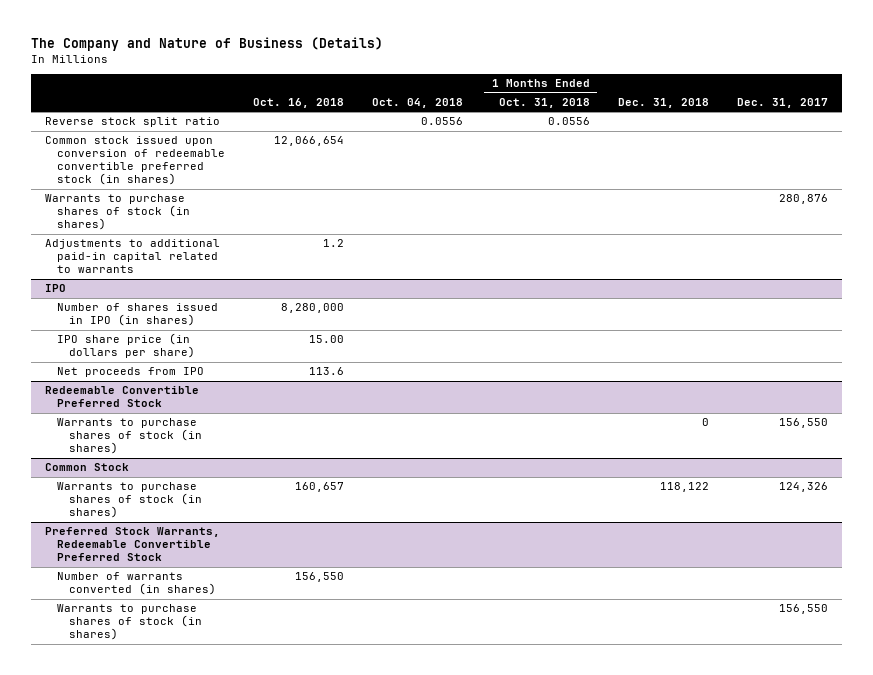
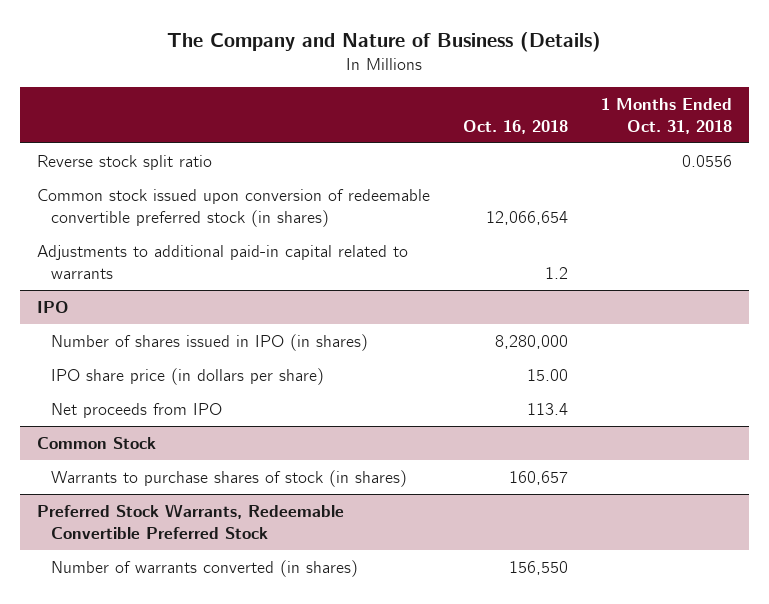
- | Oct. 16, 2018 | Oct. 04, 2018 | 1 Months Ended Oct. 31, 2018 | Dec. 31, 2018 | Dec. 31, 2017
+ | Oct. 16, 2018 | 1 Months Ended Oct. 31, 2018
- Warrants to purchase shares of stock (in shares) | | | | | 280,876
@ IPO
- Net proceeds from IPO | 113.6 | | | |
- Redeemable Convertible Preferred Stock
- Warrants to purchase shares of stock (in shares) | | | | 0 | 156,550
@ IPO
+ Net proceeds from IPO | 113.4 |
@ Preferred Stock Warrants, Redeemable Convertible Preferred Stock
- Warrants to purchase shares of stock (in shares) | | | | | 156,550

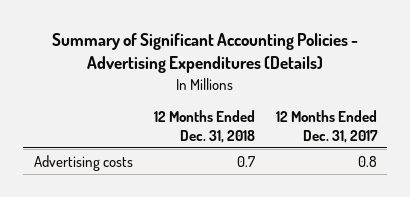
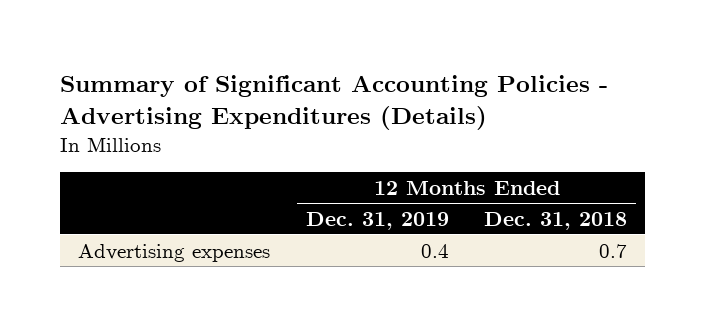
- | 12 Months Ended Dec. 31, 2018 | 12 Months Ended Dec. 31, 2017
+ | 12 Months Ended Dec. 31, 2019 | 12 Months Ended Dec. 31, 2018
- Advertising costs | 0.7 | 0.8
+ Advertising expenses | 0.4 | 0.7

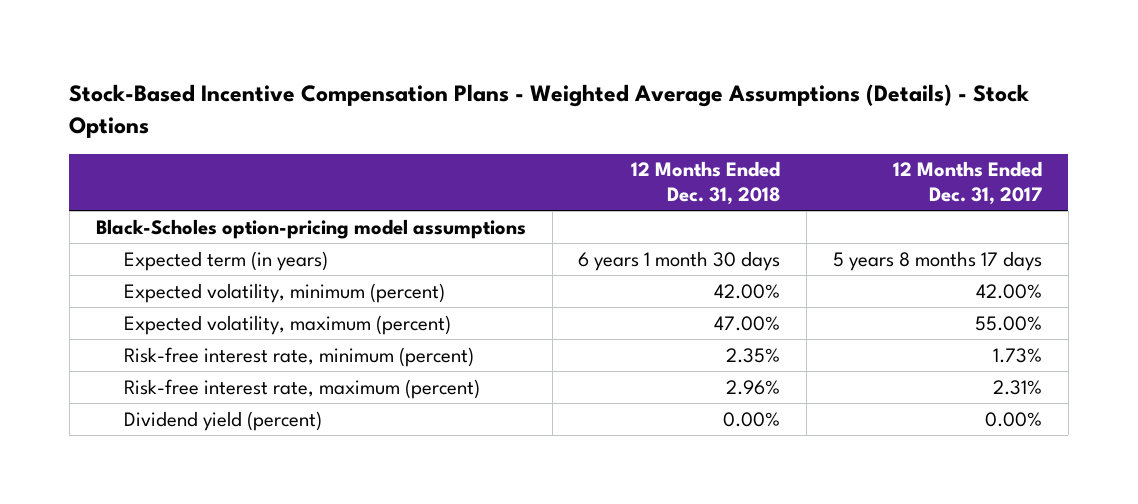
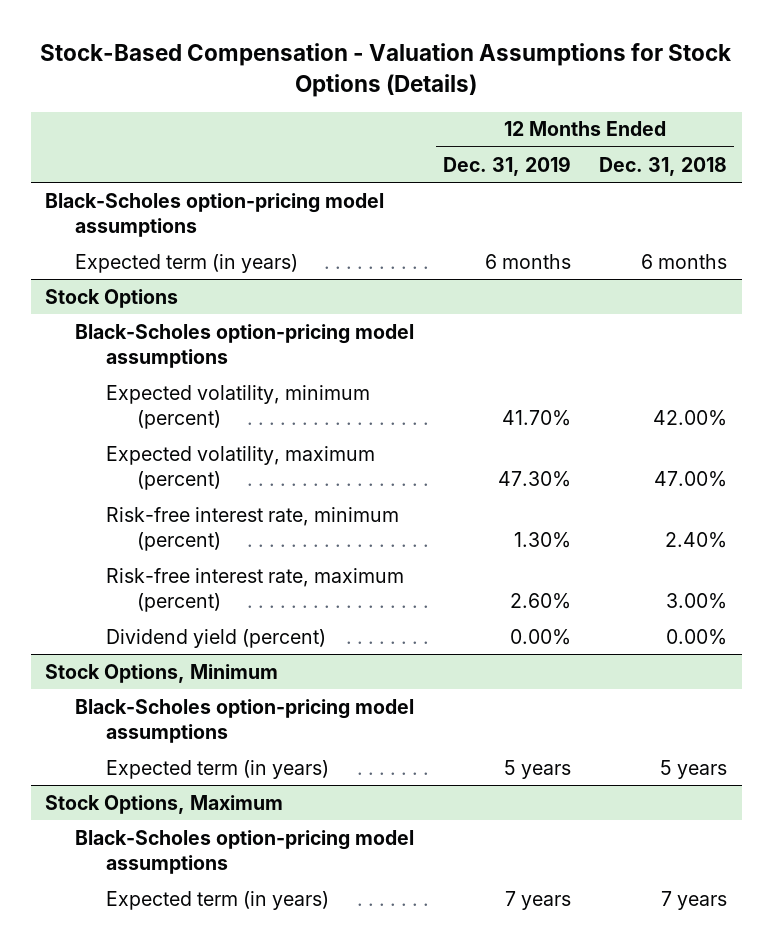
- Stock-Based Incentive Compensation Plans - Weighted Average Assumptions (Details) - Stock Options
+ Stock-Based Compensation - Valuation Assumptions for Stock Options (Details)
- | 12 Months Ended Dec. 31, 2018 | 12 Months Ended Dec. 31, 2017
+ | 12 Months Ended Dec. 31, 2019 | 12 Months Ended Dec. 31, 2018
- Expected term (in years) | 6 years 1 month 30 days | 5 years 8 months 17 days
+ Expected term (in years) | 6 months | 6 months
+ Stock Options
+ Black-Scholes option-pricing model assumptions
- Risk-free interest rate, minimum (percent) | 2.35% | 1.73%
- Risk-free interest rate, maximum (percent) | 2.96% | 2.31%
+ Risk-free interest rate, minimum (percent) | 1.30% | 2.40%
+ Risk-free interest rate, maximum (percent) | 2.60% | 3.00%
+ Stock Options, Minimum
+ Black-Scholes option-pricing model assumptions
+ Expected term (in years) | 5 years | 5 years
+ Stock Options, Maximum
+ Black-Scholes option-pricing model assumptions
+ Expected term (in years) | 7 years | 7 years

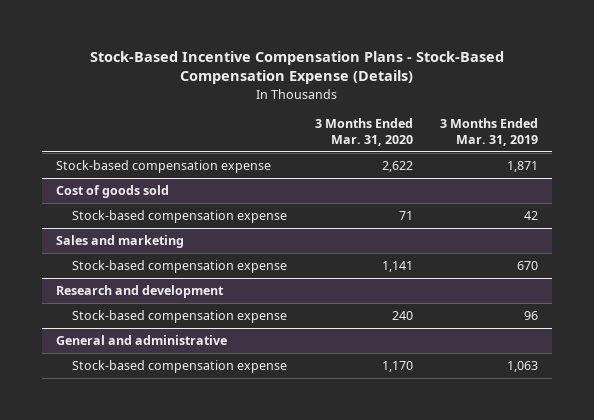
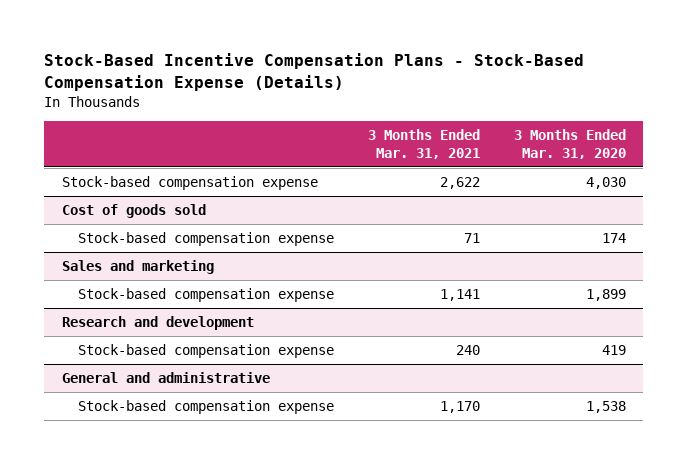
- | 3 Months Ended Mar. 31, 2020 | 3 Months Ended Mar. 31, 2019
+ | 3 Months Ended Mar. 31, 2021 | 3 Months Ended Mar. 31, 2020
- Stock-based compensation expense | 2,622 | 1,871
+ Stock-based compensation expense | 2,622 | 4,030
@ Cost of goods sold
- Stock-based compensation expense | 71 | 42
+ Stock-based compensation expense | 71 | 174
@ Sales and marketing
- Stock-based compensation expense | 1,141 | 670
+ Stock-based compensation expense | 1,141 | 1,899
@ Research and development
- Stock-based compensation expense | 240 | 96
+ Stock-based compensation expense | 240 | 419
@ General and administrative
- Stock-based compensation expense | 1,170 | 1,063
+ Stock-based compensation expense | 1,170 | 1,538

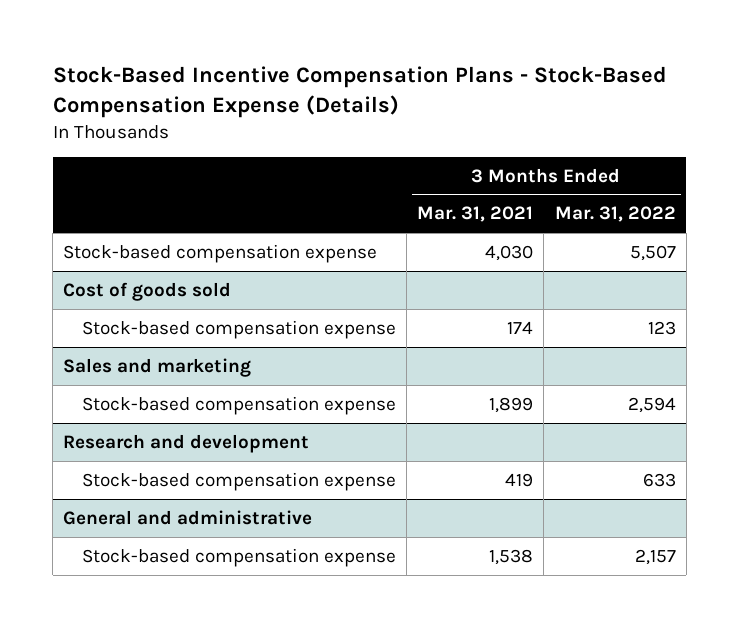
- | 3 Months Ended Mar. 31, 2021 | 3 Months Ended Mar. 31, 2020
+ | 3 Months Ended Mar. 31, 2021 | 3 Months Ended Mar. 31, 2022
- Stock-based compensation expense | 2,622 | 4,030
+ Stock-based compensation expense | 4,030 | 5,507
@ Cost of goods sold
- Stock-based compensation expense | 71 | 174
+ Stock-based compensation expense | 174 | 123
@ Sales and marketing
- Stock-based compensation expense | 1,141 | 1,899
+ Stock-based compensation expense | 1,899 | 2,594
@ Research and development
- Stock-based compensation expense | 240 | 419
+ Stock-based compensation expense | 419 | 633
@ General and administrative
- Stock-based compensation expense | 1,170 | 1,538
+ Stock-based compensation expense | 1,538 | 2,157

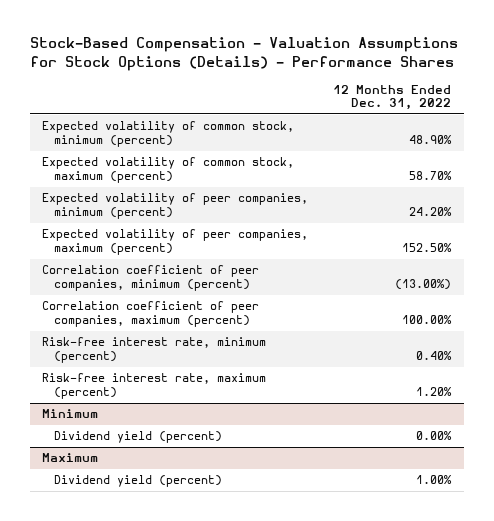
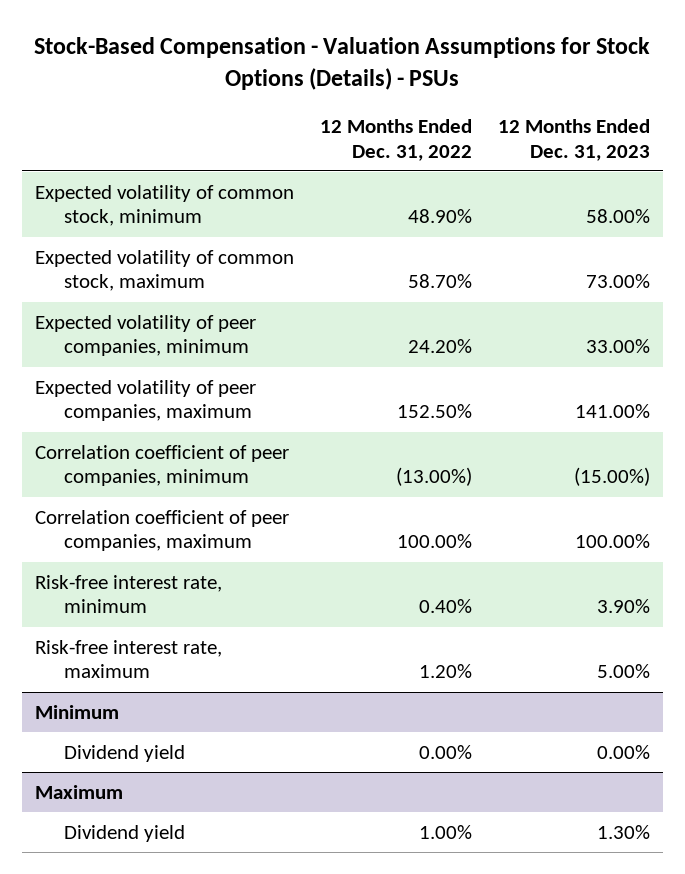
- Stock-Based Compensation - Valuation Assumptions for Stock Options (Details) - Performance Shares
+ Stock-Based Compensation - Valuation Assumptions for Stock Options (Details) - PSUs
- | 12 Months Ended Dec. 31, 2022
+ | 12 Months Ended Dec. 31, 2022 | 12 Months Ended Dec. 31, 2023
- Expected volatility of common stock, minimum (percent) | 48.90%
- Expected volatility of common stock, maximum (percent) | 58.70%
- Expected volatility of peer companies, minimum (percent) | 24.20%
- Expected volatility of peer companies, maximum (percent) | 152.50%
- Correlation coefficient of peer companies, minimum (percent) | (13.00%)
- Correlation coefficient of peer companies, maximum (percent) | 100.00%
- Risk-free interest rate, minimum (percent) | 0.40%
- Risk-free interest rate, maximum (percent) | 1.20%
+ Expected volatility of common stock, minimum | 48.90% | 58.00%
+ Expected volatility of common stock, maximum | 58.70% | 73.00%
+ Expected volatility of peer companies, minimum | 24.20% | 33.00%
+ Expected volatility of peer companies, maximum | 152.50% | 141.00%
+ Correlation coefficient of peer companies, minimum | (13.00%) | (15.00%)
+ Correlation coefficient of peer companies, maximum | 100.00% | 100.00%
+ Risk-free interest rate, minimum | 0.40% | 3.90%
+ Risk-free interest rate, maximum | 1.20% | 5.00%
@ Minimum
- Dividend yield (percent) | 0.00%
+ Dividend yield | 0.00% | 0.00%
@ Maximum
- Dividend yield (percent) | 1.00%
+ Dividend yield | 1.00% | 1.30%

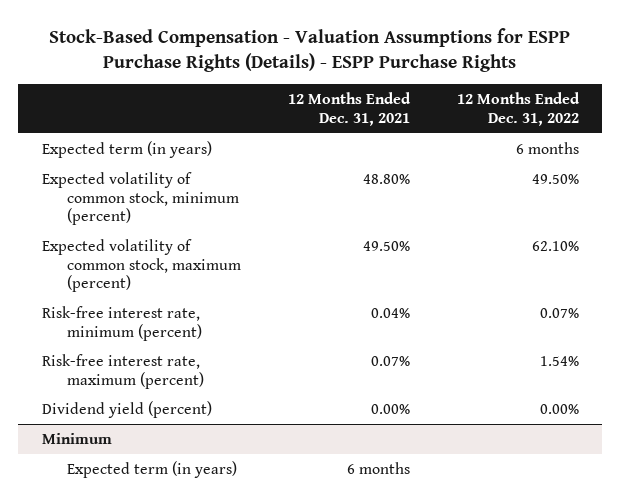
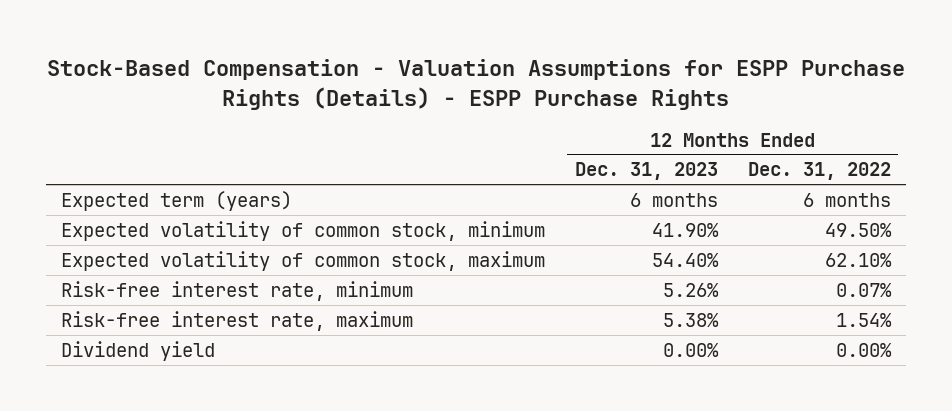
- | 12 Months Ended Dec. 31, 2021 | 12 Months Ended Dec. 31, 2022
+ | 12 Months Ended Dec. 31, 2023 | 12 Months Ended Dec. 31, 2022
- Expected term (in years) | | 6 months
- Expected volatility of common stock, minimum (percent) | 48.80% | 49.50%
- Expected volatility of common stock, maximum (percent) | 49.50% | 62.10%
- Risk-free interest rate, minimum (percent) | 0.04% | 0.07%
- Risk-free interest rate, maximum (percent) | 0.07% | 1.54%
- Dividend yield (percent) | 0.00% | 0.00%
- Minimum
- Expected term (in years) | 6 months |
+ Expected term (years) | 6 months | 6 months
+ Expected volatility of common stock, minimum | 41.90% | 49.50%
+ Expected volatility of common stock, maximum | 54.40% | 62.10%
+ Risk-free interest rate, minimum | 5.26% | 0.07%
+ Risk-free interest rate, maximum | 5.38% | 1.54%
+ Dividend yield | 0.00% | 0.00%

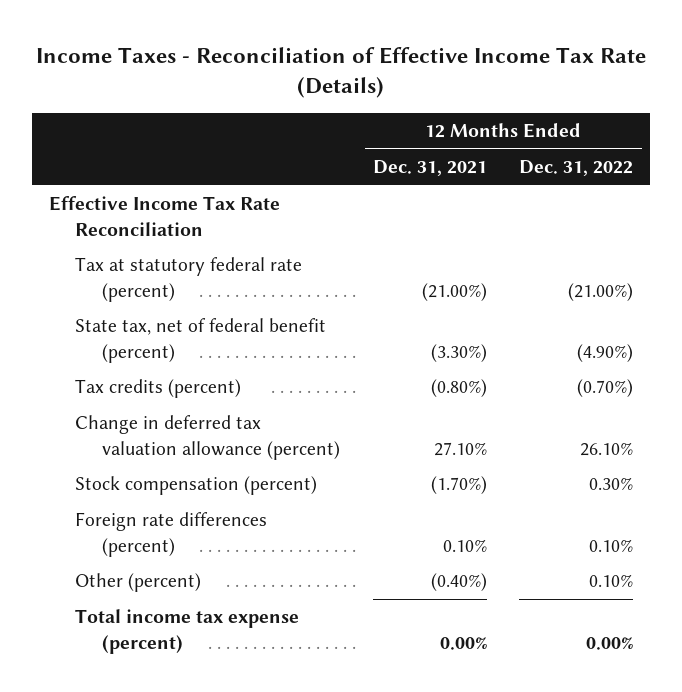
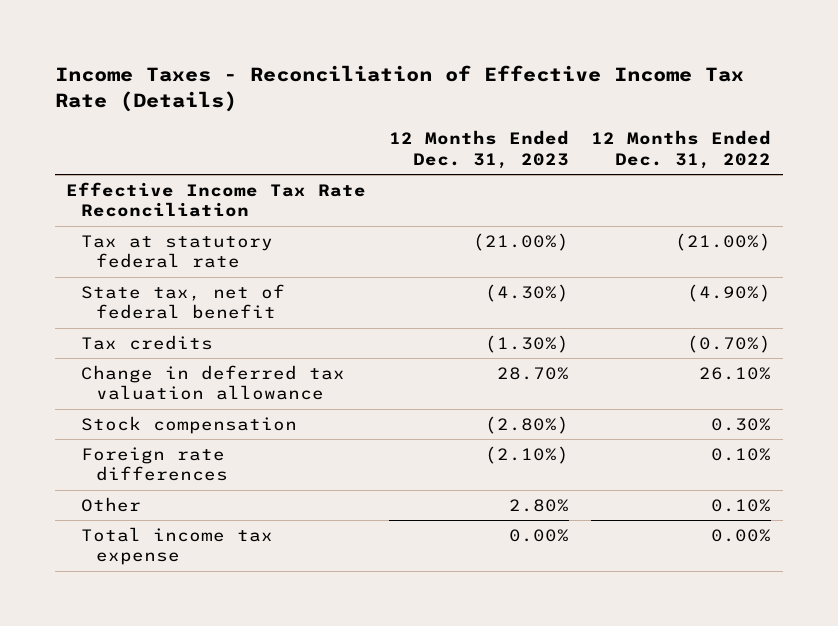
- | 12 Months Ended Dec. 31, 2021 | 12 Months Ended Dec. 31, 2022
+ | 12 Months Ended Dec. 31, 2023 | 12 Months Ended Dec. 31, 2022
- Tax at statutory federal rate (percent) | (21.00%) | (21.00%)
- State tax, net of federal benefit (percent) | (3.30%) | (4.90%)
- Tax credits (percent) | (0.80%) | (0.70%)
- Change in deferred tax valuation allowance (percent) | 27.10% | 26.10%
- Stock compensation (percent) | (1.70%) | 0.30%
- Foreign rate differences (percent) | 0.10% | 0.10%
- Other (percent) | (0.40%) | 0.10%
- Total income tax expense (percent) | 0.00% | 0.00%
+ Tax at statutory federal rate | (21.00%) | (21.00%)
+ State tax, net of federal benefit | (4.30%) | (4.90%)
+ Tax credits | (1.30%) | (0.70%)
+ Change in deferred tax valuation allowance | 28.70% | 26.10%
+ Stock compensation | (2.80%) | 0.30%
+ Foreign rate differences | (2.10%) | 0.10%
+ Other | 2.80% | 0.10%
+ Total income tax expense | 0.00% | 0.00%

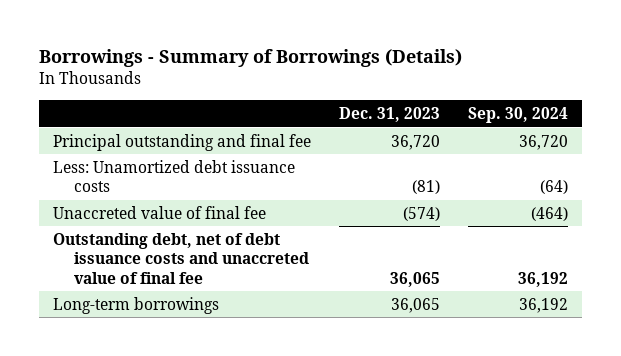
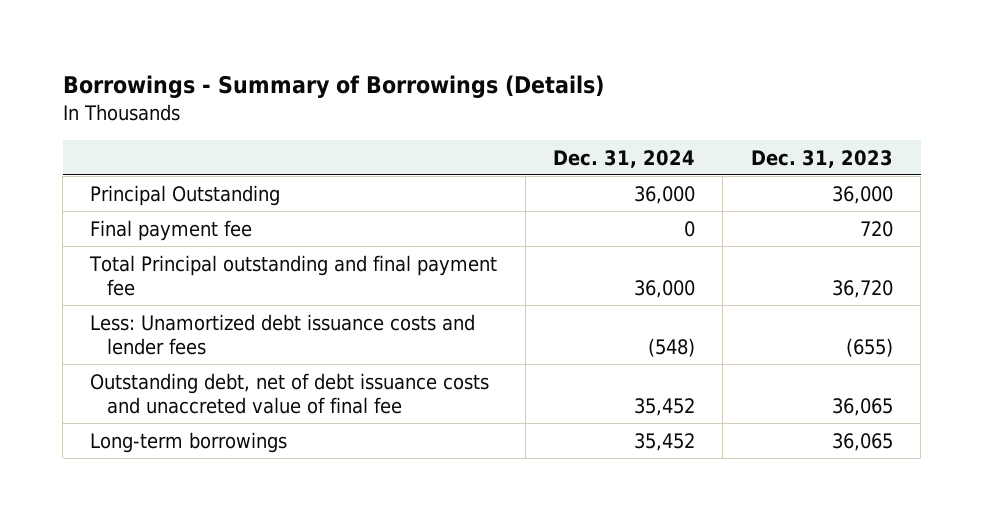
- | Dec. 31, 2023 | Sep. 30, 2024
+ | Dec. 31, 2024 | Dec. 31, 2023
- Principal outstanding and final fee | 36,720 | 36,720
- Less: Unamortized debt issuance costs | (81) | (64)
- Unaccreted value of final fee | (574) | (464)
+ Principal Outstanding | 36,000 | 36,000
+ Final payment fee | 0 | 720
+ Total Principal outstanding and final payment fee | 36,000 | 36,720
+ Less: Unamortized debt issuance costs and lender fees | (548) | (655)

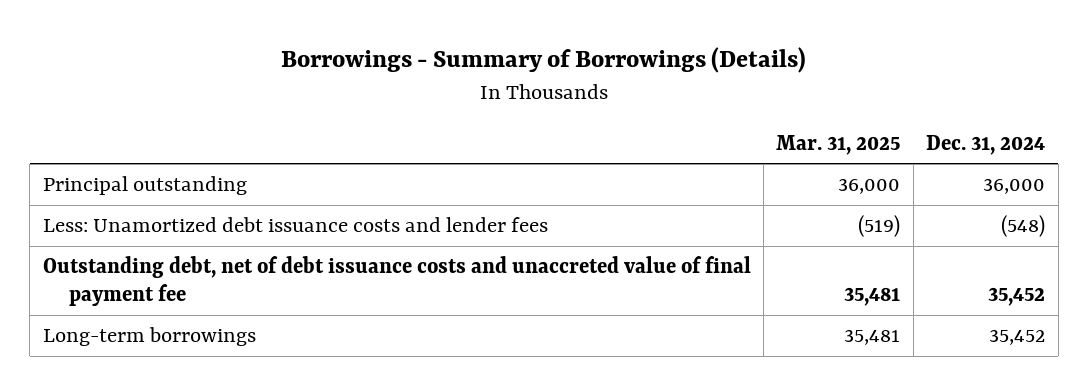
- | Dec. 31, 2024 | Dec. 31, 2023
+ | Mar. 31, 2025 | Dec. 31, 2024
- Principal Outstanding | 36,000 | 36,000
- Final payment fee | 0 | 720
- Total Principal outstanding and final payment fee | 36,000 | 36,720
+ Principal outstanding | 36,000 | 36,000
- Outstanding debt, net of debt issuance costs and unaccreted value of final fee | 35,452 | 36,065
+ Outstanding debt, net of debt issuance costs and unaccreted value of final payment fee | 35,481 | 35,452

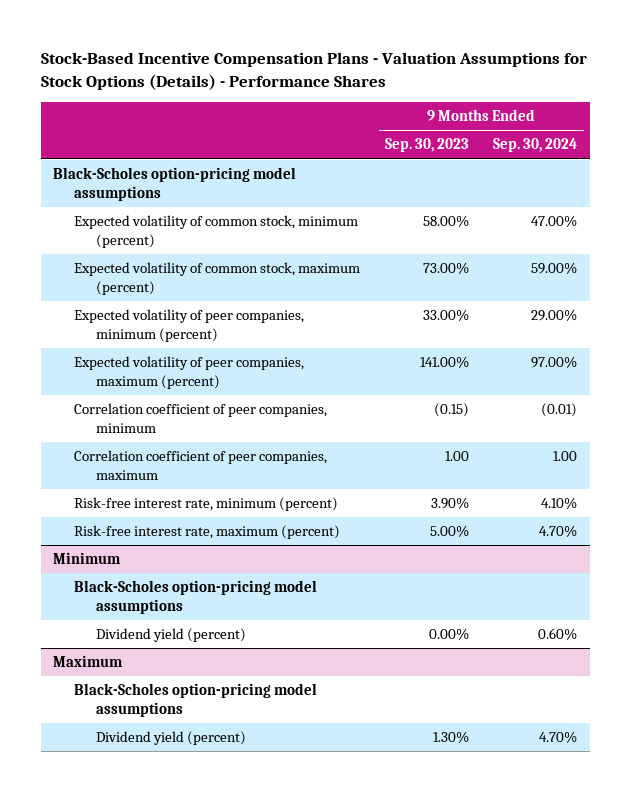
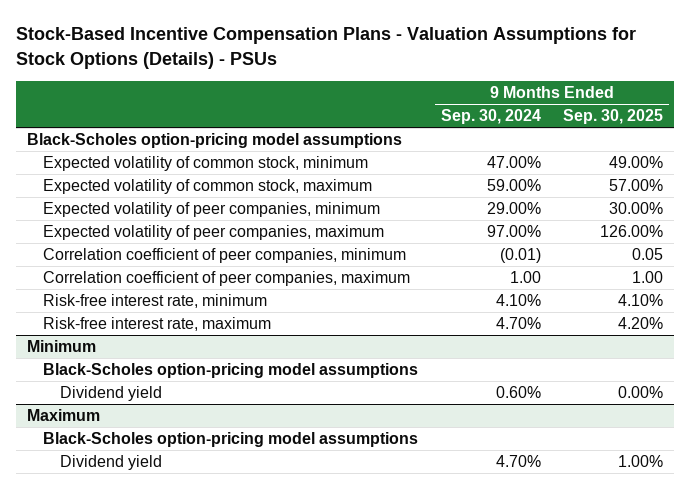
- Stock-Based Incentive Compensation Plans - Valuation Assumptions for Stock Options (Details) - Performance Shares
+ Stock-Based Incentive Compensation Plans - Valuation Assumptions for Stock Options (Details) - PSUs
- | 9 Months Ended Sep. 30, 2023 | 9 Months Ended Sep. 30, 2024
+ | 9 Months Ended Sep. 30, 2024 | 9 Months Ended Sep. 30, 2025
- Expected volatility of common stock, minimum (percent) | 58.00% | 47.00%
- Expected volatility of common stock, maximum (percent) | 73.00% | 59.00%
- Expected volatility of peer companies, minimum (percent) | 33.00% | 29.00%
- Expected volatility of peer companies, maximum (percent) | 141.00% | 97.00%
+ Expected volatility of common stock, minimum | 47.00% | 49.00%
+ Expected volatility of common stock, maximum | 59.00% | 57.00%
+ Expected volatility of peer companies, minimum | 29.00% | 30.00%
+ Expected volatility of peer companies, maximum | 97.00% | 126.00%
- Risk-free interest rate, minimum (percent) | 3.90% | 4.10%
- Risk-free interest rate, maximum (percent) | 5.00% | 4.70%
+ Risk-free interest rate, minimum | 4.10% | 4.10%
+ Risk-free interest rate, maximum | 4.70% | 4.20%
@ Minimum
- Dividend yield (percent) | 0.00% | 0.60%
+ Dividend yield | 0.60% | 0.00%
@ Maximum
- Dividend yield (percent) | 1.30% | 4.70%
+ Dividend yield | 4.70% | 1.00%

